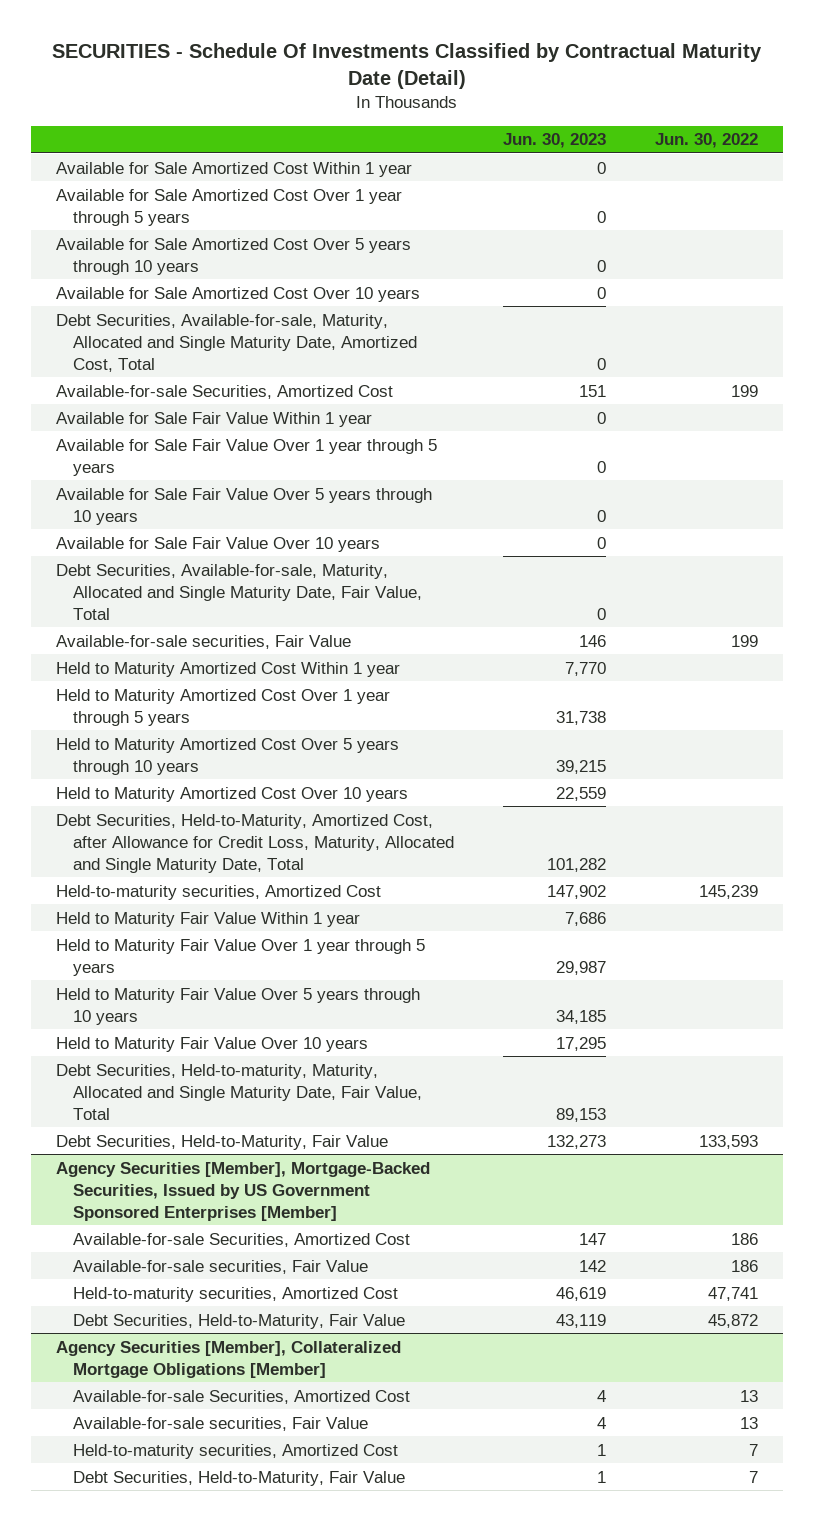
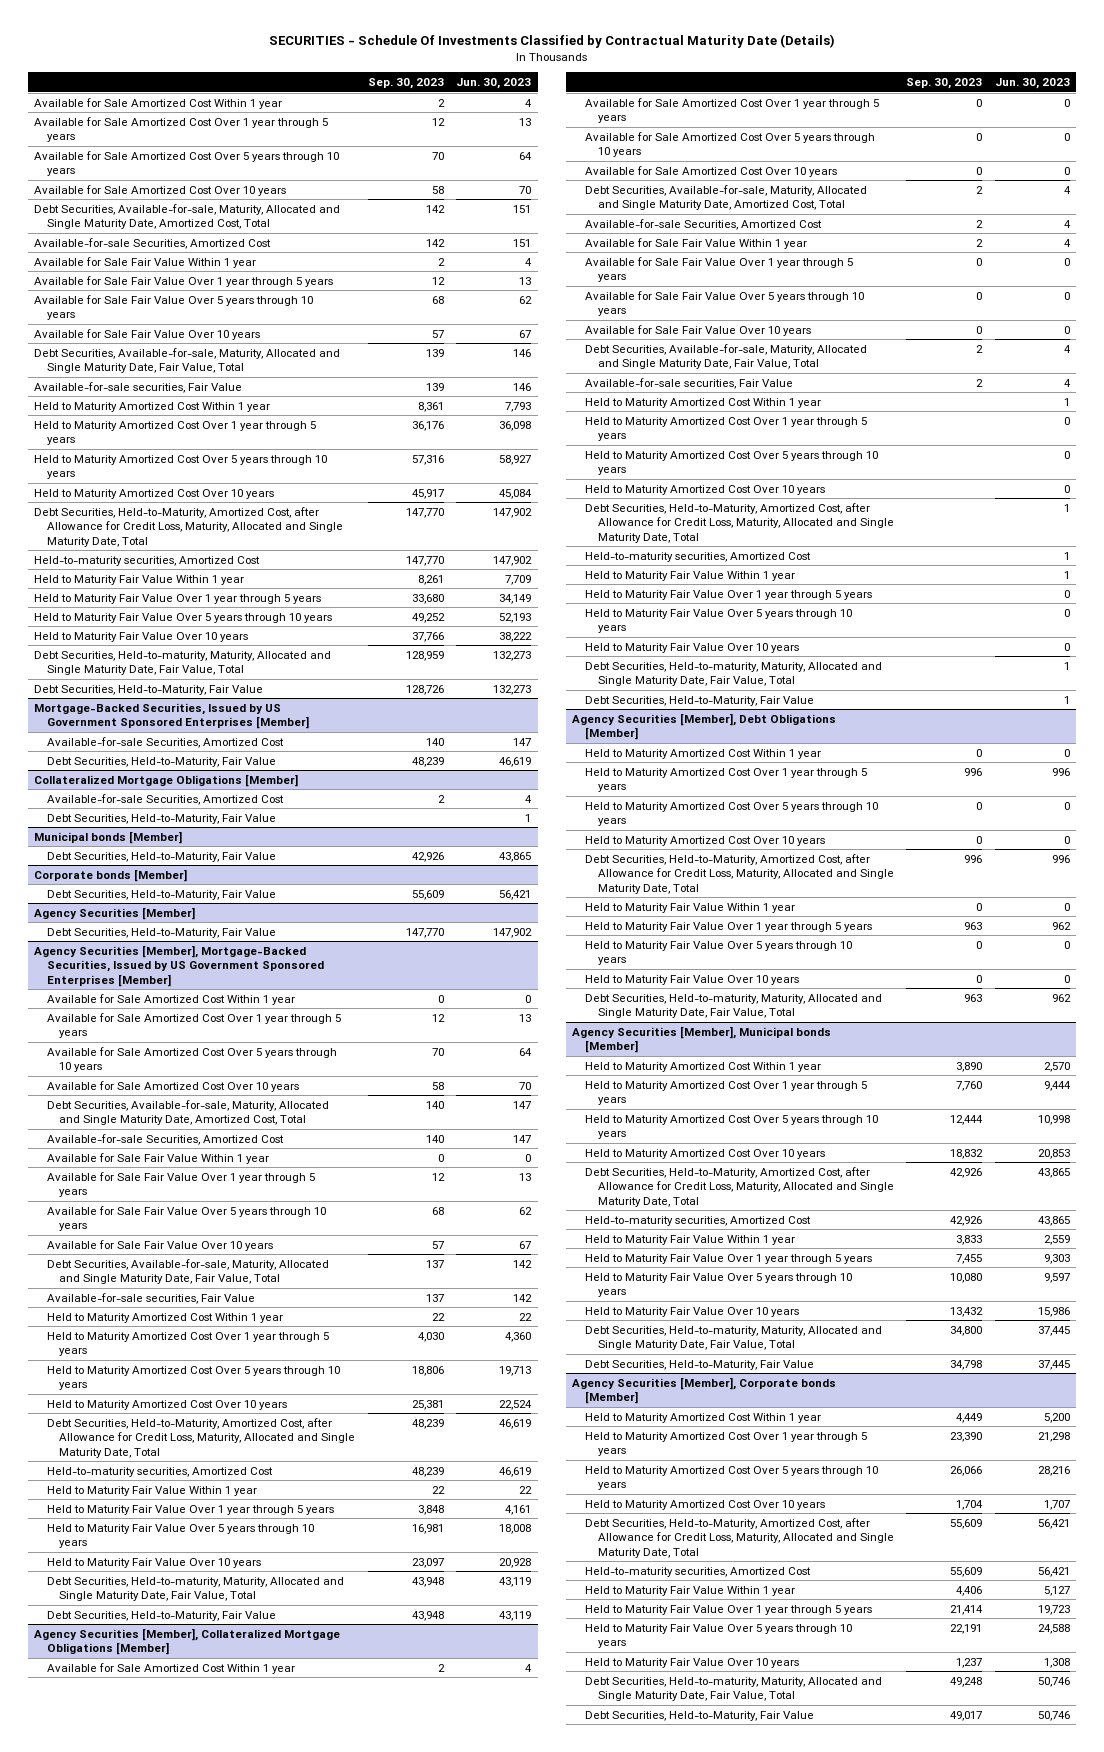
- SECURITIES - Schedule Of Investments Classified by Contractual Maturity Date (Detail)
+ SECURITIES - Schedule Of Investments Classified by Contractual Maturity Date (Details)
- | Jun. 30, 2023 | Jun. 30, 2022
+ | Sep. 30, 2023 | Jun. 30, 2023
- Available for Sale Amortized Cost Within 1 year | 0 |
- Available for Sale Amortized Cost Over 1 year through 5 years | 0 |
- Available for Sale Amortized Cost Over 5 years through 10 years | 0 |
- Available for Sale Amortized Cost Over 10 years | 0 |
- Debt Securities, Available-for-sale, Maturity, Allocated and Single Maturity Date, Amortized Cost, Total | 0 |
+ Available for Sale Amortized Cost Within 1 year | 2 | 4
+ Available for Sale Amortized Cost Over 1 year through 5 years | 12 | 13
+ Available for Sale Amortized Cost Over 5 years through 10 years | 70 | 64
+ Available for Sale Amortized Cost Over 10 years | 58 | 70
+ Debt Securities, Available-for-sale, Maturity, Allocated and Single Maturity Date, Amortized Cost, Total | 142 | 151
- Available for Sale Fair Value Within 1 year | 0 |
- Available for Sale Fair Value Over 1 year through 5 years | 0 |
- Available for Sale Fair Value Over 5 years through 10 years | 0 |
- Available for Sale Fair Value Over 10 years | 0 |
- Debt Securities, Available-for-sale, Maturity, Allocated and Single Maturity Date, Fair Value, Total | 0 |
+ Available for Sale Fair Value Within 1 year | 2 | 4
+ Available for Sale Fair Value Over 1 year through 5 years | 12 | 13
+ Available for Sale Fair Value Over 5 years through 10 years | 68 | 62
+ Available for Sale Fair Value Over 10 years | 57 | 67
+ Debt Securities, Available-for-sale, Maturity, Allocated and Single Maturity Date, Fair Value, Total | 139 | 146
- Held to Maturity Amortized Cost Within 1 year | 7,770 |
- Held to Maturity Amortized Cost Over 1 year through 5 years | 31,738 |
- Held to Maturity Amortized Cost Over 5 years through 10 years | 39,215 |
- Held to Maturity Amortized Cost Over 10 years | 22,559 |
- Debt Securities, Held-to-Maturity, Amortized Cost, after Allowance for Credit Loss, Maturity, Allocated and Single Maturity Date, Total | 101,282 |
+ Held to Maturity Amortized Cost Within 1 year | 8,361 | 7,793
+ Held to Maturity Amortized Cost Over 1 year through 5 years | 36,176 | 36,098
+ Held to Maturity Amortized Cost Over 5 years through 10 years | 57,316 | 58,927
+ Held to Maturity Amortized Cost Over 10 years | 45,917 | 45,084
+ Debt Securities, Held-to-Maturity, Amortized Cost, after Allowance for Credit Loss, Maturity, Allocated and Single Maturity Date, Total | 147,770 | 147,902
- Held to Maturity Fair Value Within 1 year | 7,686 |
- Held to Maturity Fair Value Over 1 year through 5 years | 29,987 |
- Held to Maturity Fair Value Over 5 years through 10 years | 34,185 |
- Held to Maturity Fair Value Over 10 years | 17,295 |
- Debt Securities, Held-to-maturity, Maturity, Allocated and Single Maturity Date, Fair Value, Total | 89,153 |
+ Held to Maturity Fair Value Within 1 year | 8,261 | 7,709
+ Held to Maturity Fair Value Over 1 year through 5 years | 33,680 | 34,149
+ Held to Maturity Fair Value Over 5 years through 10 years | 49,252 | 52,193
+ Held to Maturity Fair Value Over 10 years | 37,766 | 38,222
+ Debt Securities, Held-to-maturity, Maturity, Allocated and Single Maturity Date, Fair Value, Total | 128,959 | 132,273
+ Mortgage-Backed Securities, Issued by US Government Sponsored Enterprises [Member]
+ Available-for-sale Securities, Amortized Cost | 140 | 147
+ Debt Securities, Held-to-Maturity, Fair Value | 48,239 | 46,619
+ Collateralized Mortgage Obligations [Member]
+ Available-for-sale Securities, Amortized Cost | 2 | 4
+ Debt Securities, Held-to-Maturity, Fair Value | | 1
+ Municipal bonds [Member]
+ Debt Securities, Held-to-Maturity, Fair Value | 42,926 | 43,865
+ Corporate bonds [Member]
+ Debt Securities, Held-to-Maturity, Fair Value | 55,609 | 56,421
+ Agency Securities [Member]
+ Debt Securities, Held-to-Maturity, Fair Value | 147,770 | 147,902
@ Agency Securities [Member], Mortgage-Backed Securities, Issued by US Government Sponsored Enterprises [Member]
+ Available for Sale Amortized Cost Within 1 year | 0 | 0
+ Available for Sale Amortized Cost Over 1 year through 5 years | 12 | 13
+ Available for Sale Amortized Cost Over 5 years through 10 years | 70 | 64
+ Available for Sale Amortized Cost Over 10 years | 58 | 70
+ Debt Securities, Available-for-sale, Maturity, Allocated and Single Maturity Date, Amortized Cost, Total | 140 | 147
+ Available for Sale Fair Value Within 1 year | 0 | 0
+ Available for Sale Fair Value Over 1 year through 5 years | 12 | 13
+ Available for Sale Fair Value Over 5 years through 10 years | 68 | 62
+ Available for Sale Fair Value Over 10 years | 57 | 67
+ Debt Securities, Available-for-sale, Maturity, Allocated and Single Maturity Date, Fair Value, Total | 137 | 142
+ Held to Maturity Amortized Cost Within 1 year | 22 | 22
+ Held to Maturity Amortized Cost Over 1 year through 5 years | 4,030 | 4,360
+ Held to Maturity Amortized Cost Over 5 years through 10 years | 18,806 | 19,713
+ Held to Maturity Amortized Cost Over 10 years | 25,381 | 22,524
+ Debt Securities, Held-to-Maturity, Amortized Cost, after Allowance for Credit Loss, Maturity, Allocated and Single Maturity Date, Total | 48,239 | 46,619
+ Held to Maturity Fair Value Within 1 year | 22 | 22
+ Held to Maturity Fair Value Over 1 year through 5 years | 3,848 | 4,161
+ Held to Maturity Fair Value Over 5 years through 10 years | 16,981 | 18,008
+ Held to Maturity Fair Value Over 10 years | 23,097 | 20,928
+ Debt Securities, Held-to-maturity, Maturity, Allocated and Single Maturity Date, Fair Value, Total | 43,948 | 43,119
@ Agency Securities [Member], Collateralized Mortgage Obligations [Member]
+ Available for Sale Amortized Cost Within 1 year | 2 | 4
+ Available for Sale Amortized Cost Over 1 year through 5 years | 0 | 0
+ Available for Sale Amortized Cost Over 5 years through 10 years | 0 | 0
+ Available for Sale Amortized Cost Over 10 years | 0 | 0
+ Debt Securities, Available-for-sale, Maturity, Allocated and Single Maturity Date, Amortized Cost, Total | 2 | 4
+ Available for Sale Fair Value Within 1 year | 2 | 4
+ Available for Sale Fair Value Over 1 year through 5 years | 0 | 0
+ Available for Sale Fair Value Over 5 years through 10 years | 0 | 0
+ Available for Sale Fair Value Over 10 years | 0 | 0
+ Debt Securities, Available-for-sale, Maturity, Allocated and Single Maturity Date, Fair Value, Total | 2 | 4
+ Held to Maturity Amortized Cost Within 1 year | | 1
+ Held to Maturity Amortized Cost Over 1 year through 5 years | | 0
+ Held to Maturity Amortized Cost Over 5 years through 10 years | | 0
+ Held to Maturity Amortized Cost Over 10 years | | 0
+ Debt Securities, Held-to-Maturity, Amortized Cost, after Allowance for Credit Loss, Maturity, Allocated and Single Maturity Date, Total | | 1
+ Held to Maturity Fair Value Within 1 year | | 1
+ Held to Maturity Fair Value Over 1 year through 5 years | | 0
+ Held to Maturity Fair Value Over 5 years through 10 years | | 0
+ Held to Maturity Fair Value Over 10 years | | 0
+ Debt Securities, Held-to-maturity, Maturity, Allocated and Single Maturity Date, Fair Value, Total | | 1
+ Agency Securities [Member], Debt Obligations [Member]
+ Held to Maturity Amortized Cost Within 1 year | 0 | 0
+ Held to Maturity Amortized Cost Over 1 year through 5 years | 996 | 996
+ Held to Maturity Amortized Cost Over 5 years through 10 years | 0 | 0
+ Held to Maturity Amortized Cost Over 10 years | 0 | 0
+ Debt Securities, Held-to-Maturity, Amortized Cost, after Allowance for Credit Loss, Maturity, Allocated and Single Maturity Date, Total | 996 | 996
+ Held to Maturity Fair Value Within 1 year | 0 | 0
+ Held to Maturity Fair Value Over 1 year through 5 years | 963 | 962
+ Held to Maturity Fair Value Over 5 years through 10 years | 0 | 0
+ Held to Maturity Fair Value Over 10 years | 0 | 0
+ Debt Securities, Held-to-maturity, Maturity, Allocated and Single Maturity Date, Fair Value, Total | 963 | 962
+ Agency Securities [Member], Municipal bonds [Member]
+ Held to Maturity Amortized Cost Within 1 year | 3,890 | 2,570
+ Held to Maturity Amortized Cost Over 1 year through 5 years | 7,760 | 9,444
+ Held to Maturity Amortized Cost Over 5 years through 10 years | 12,444 | 10,998
+ Held to Maturity Amortized Cost Over 10 years | 18,832 | 20,853
+ Debt Securities, Held-to-Maturity, Amortized Cost, after Allowance for Credit Loss, Maturity, Allocated and Single Maturity Date, Total | 42,926 | 43,865
+ Held-to-maturity securities, Amortized Cost | 42,926 | 43,865
+ Held to Maturity Fair Value Within 1 year | 3,833 | 2,559
+ Held to Maturity Fair Value Over 1 year through 5 years | 7,455 | 9,303
+ Held to Maturity Fair Value Over 5 years through 10 years | 10,080 | 9,597
+ Held to Maturity Fair Value Over 10 years | 13,432 | 15,986
+ Debt Securities, Held-to-maturity, Maturity, Allocated and Single Maturity Date, Fair Value, Total | 34,800 | 37,445
+ Debt Securities, Held-to-Maturity, Fair Value | 34,798 | 37,445
+ Agency Securities [Member], Corporate bonds [Member]
+ Held to Maturity Amortized Cost Within 1 year | 4,449 | 5,200
+ Held to Maturity Amortized Cost Over 1 year through 5 years | 23,390 | 21,298
+ Held to Maturity Amortized Cost Over 5 years through 10 years | 26,066 | 28,216
+ Held to Maturity Amortized Cost Over 10 years | 1,704 | 1,707
+ Debt Securities, Held-to-Maturity, Amortized Cost, after Allowance for Credit Loss, Maturity, Allocated and Single Maturity Date, Total | 55,609 | 56,421
+ Held-to-maturity securities, Amortized Cost | 55,609 | 56,421
+ Held to Maturity Fair Value Within 1 year | 4,406 | 5,127
+ Held to Maturity Fair Value Over 1 year through 5 years | 21,414 | 19,723
+ Held to Maturity Fair Value Over 5 years through 10 years | 22,191 | 24,588
+ Held to Maturity Fair Value Over 10 years | 1,237 | 1,308
+ Debt Securities, Held-to-maturity, Maturity, Allocated and Single Maturity Date, Fair Value, Total | 49,248 | 50,746
+ Debt Securities, Held-to-Maturity, Fair Value | 49,017 | 50,746

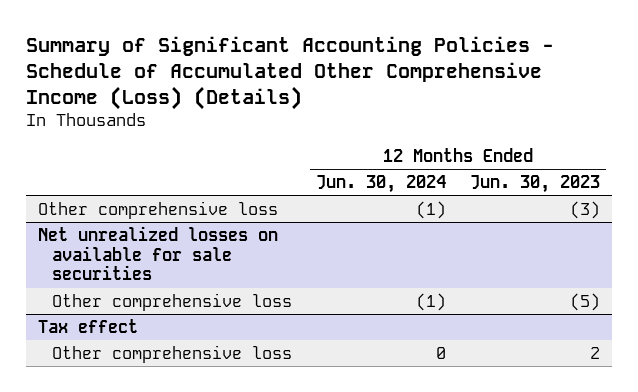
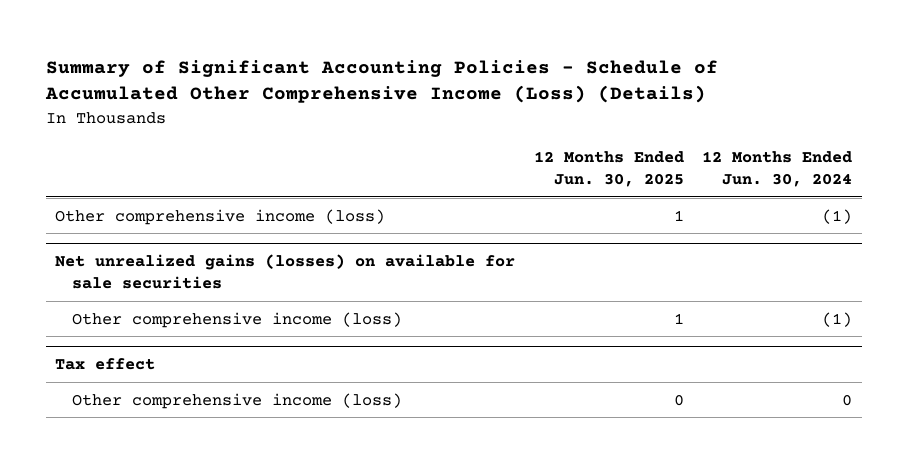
- | 12 Months Ended Jun. 30, 2024 | 12 Months Ended Jun. 30, 2023
+ | 12 Months Ended Jun. 30, 2025 | 12 Months Ended Jun. 30, 2024
- Other comprehensive loss | (1) | (3)
- Net unrealized losses on available for sale securities
- Other comprehensive loss | (1) | (5)
+ Other comprehensive income (loss) | 1 | (1)
+ Net unrealized gains (losses) on available for sale securities
+ Other comprehensive income (loss) | 1 | (1)
@ Tax effect
- Other comprehensive loss | 0 | 2
+ Other comprehensive income (loss) | 0 | 0

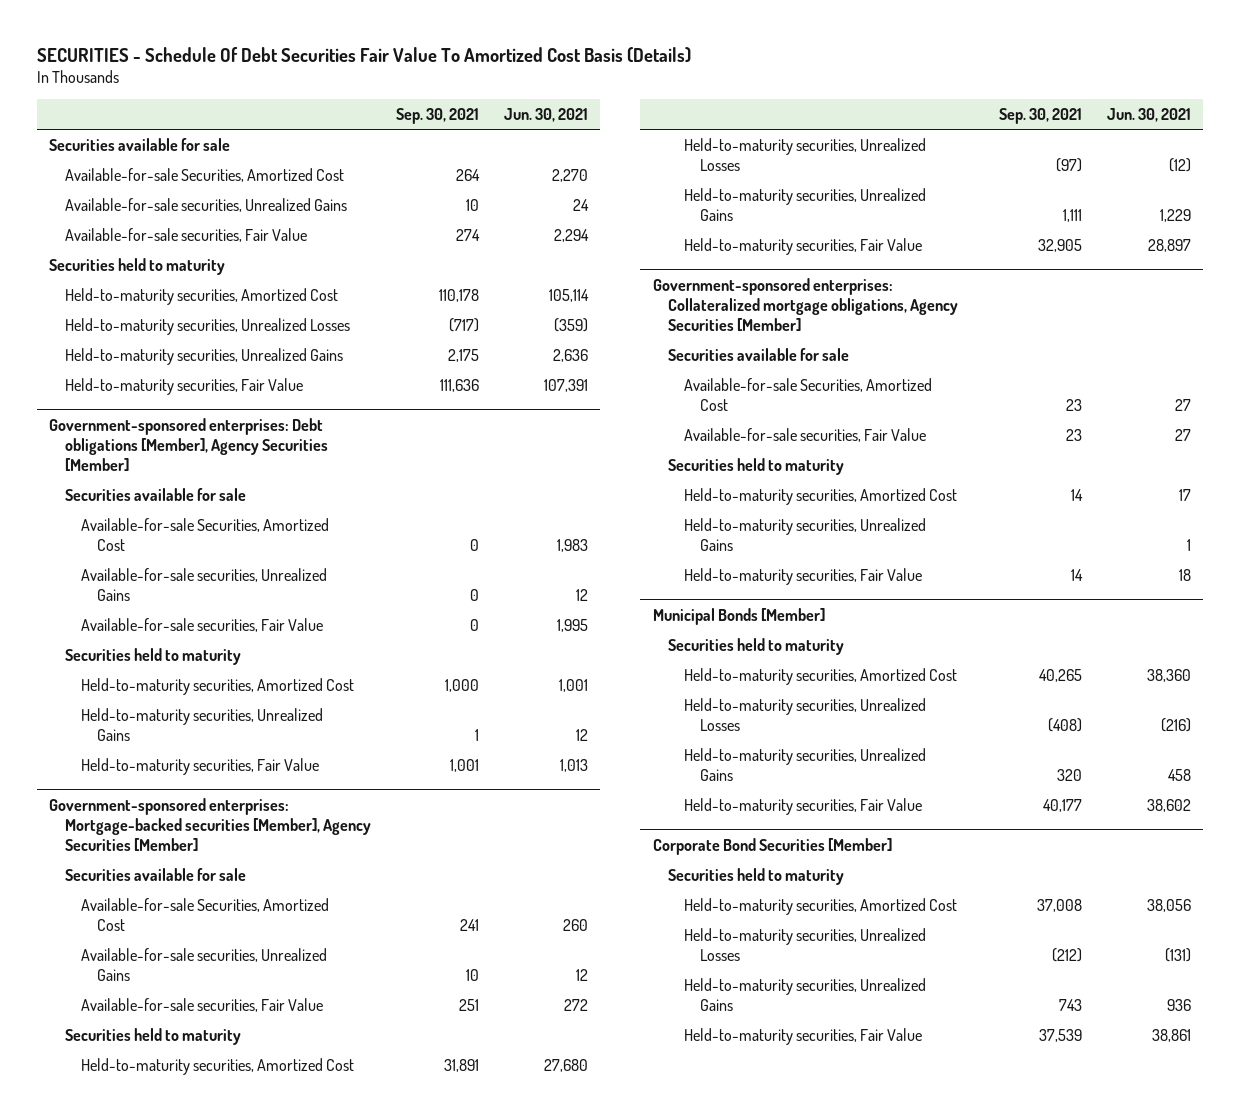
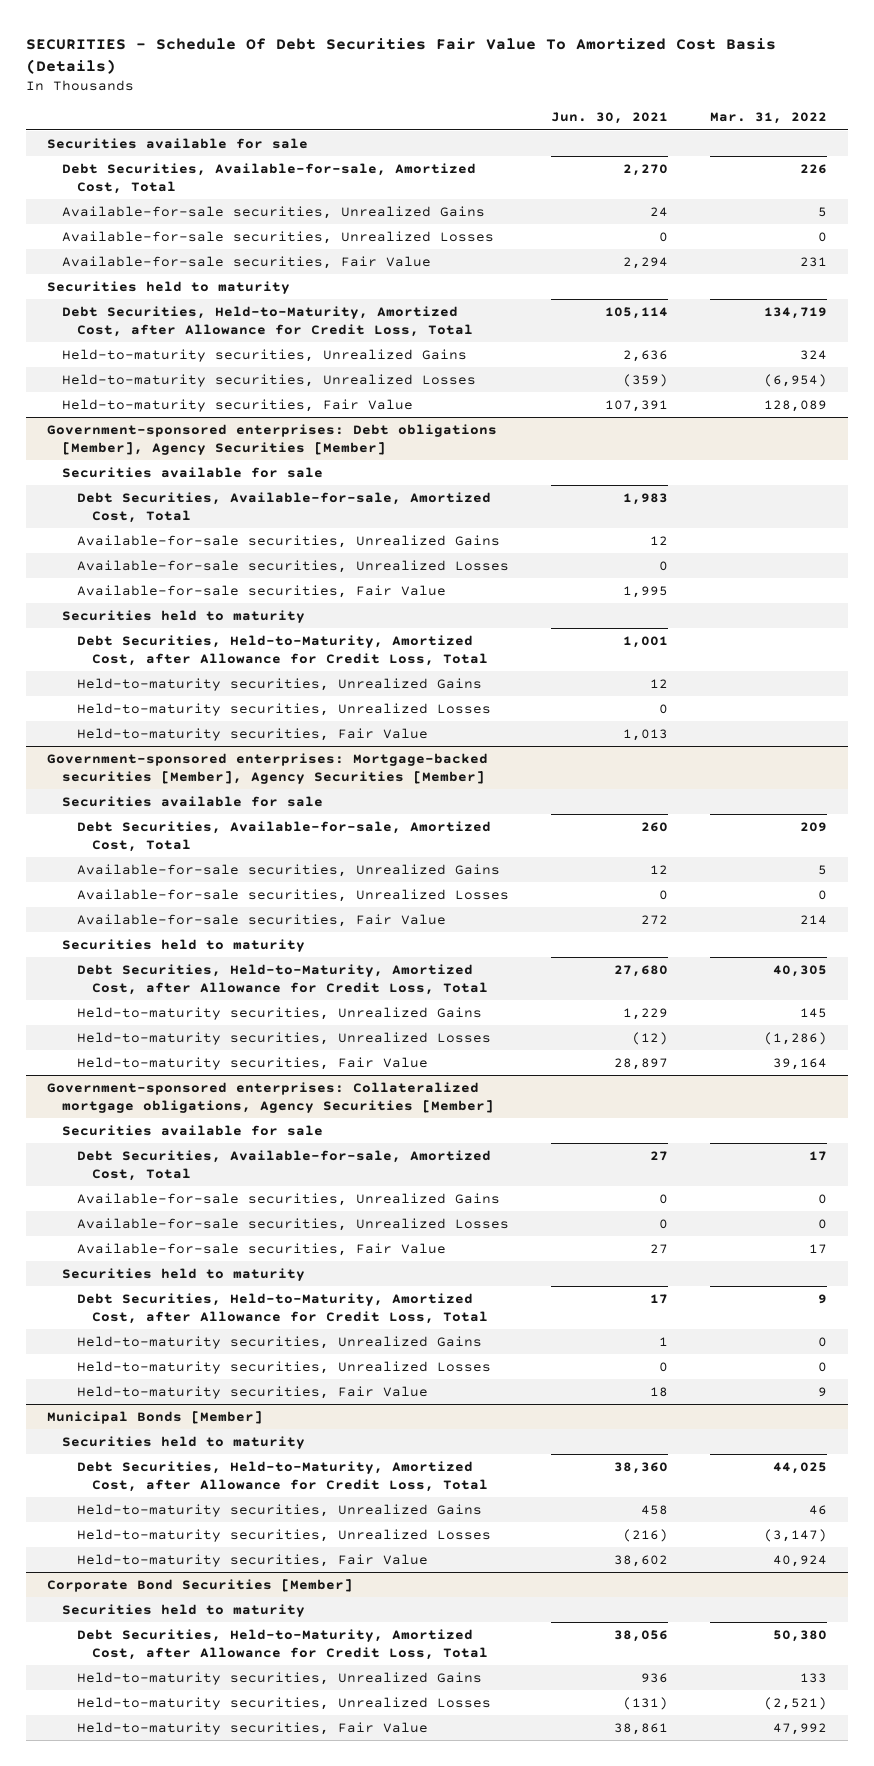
- | Sep. 30, 2021 | Jun. 30, 2021
+ | Jun. 30, 2021 | Mar. 31, 2022
- Available-for-sale Securities, Amortized Cost | 264 | 2,270
+ Debt Securities, Available-for-sale, Amortized Cost, Total | 2,270 | 226
+ Available-for-sale securities, Unrealized Losses | 0 | 0
- Held-to-maturity securities, Amortized Cost | 110,178 | 105,114
+ Debt Securities, Held-to-Maturity, Amortized Cost, after Allowance for Credit Loss, Total | 105,114 | 134,719
moved down: Held-to-maturity securities, Unrealized Losses | (359) | (6,954)
@ Government-sponsored enterprises: Debt obligations [Member], Agency Securities [Member]
- Available-for-sale Securities, Amortized Cost | 0 | 1,983
+ Debt Securities, Available-for-sale, Amortized Cost, Total | 1,983 |
+ Available-for-sale securities, Unrealized Losses | 0 |
- Held-to-maturity securities, Amortized Cost | 1,000 | 1,001
+ Debt Securities, Held-to-Maturity, Amortized Cost, after Allowance for Credit Loss, Total | 1,001 |
+ Held-to-maturity securities, Unrealized Losses | 0 |
@ Government-sponsored enterprises: Mortgage-backed securities [Member], Agency Securities [Member]
- Available-for-sale Securities, Amortized Cost | 241 | 260
+ Debt Securities, Available-for-sale, Amortized Cost, Total | 260 | 209
+ Available-for-sale securities, Unrealized Losses | 0 | 0
- Held-to-maturity securities, Amortized Cost | 31,891 | 27,680
+ Debt Securities, Held-to-Maturity, Amortized Cost, after Allowance for Credit Loss, Total | 27,680 | 40,305
moved down: Held-to-maturity securities, Unrealized Losses | (12) | (1,286)
@ Government-sponsored enterprises: Collateralized mortgage obligations, Agency Securities [Member]
- Available-for-sale Securities, Amortized Cost | 23 | 27
+ Debt Securities, Available-for-sale, Amortized Cost, Total | 27 | 17
+ Available-for-sale securities, Unrealized Gains | 0 | 0
+ Available-for-sale securities, Unrealized Losses | 0 | 0
- Held-to-maturity securities, Amortized Cost | 14 | 17
+ Debt Securities, Held-to-Maturity, Amortized Cost, after Allowance for Credit Loss, Total | 17 | 9
+ Held-to-maturity securities, Unrealized Losses | 0 | 0
@ Municipal Bonds [Member]
- Held-to-maturity securities, Amortized Cost | 40,265 | 38,360
+ Debt Securities, Held-to-Maturity, Amortized Cost, after Allowance for Credit Loss, Total | 38,360 | 44,025
moved down: Held-to-maturity securities, Unrealized Losses | (216) | (3,147)
@ Corporate Bond Securities [Member]
- Held-to-maturity securities, Amortized Cost | 37,008 | 38,056
+ Debt Securities, Held-to-Maturity, Amortized Cost, after Allowance for Credit Loss, Total | 38,056 | 50,380
moved down: Held-to-maturity securities, Unrealized Losses | (131) | (2,521)

